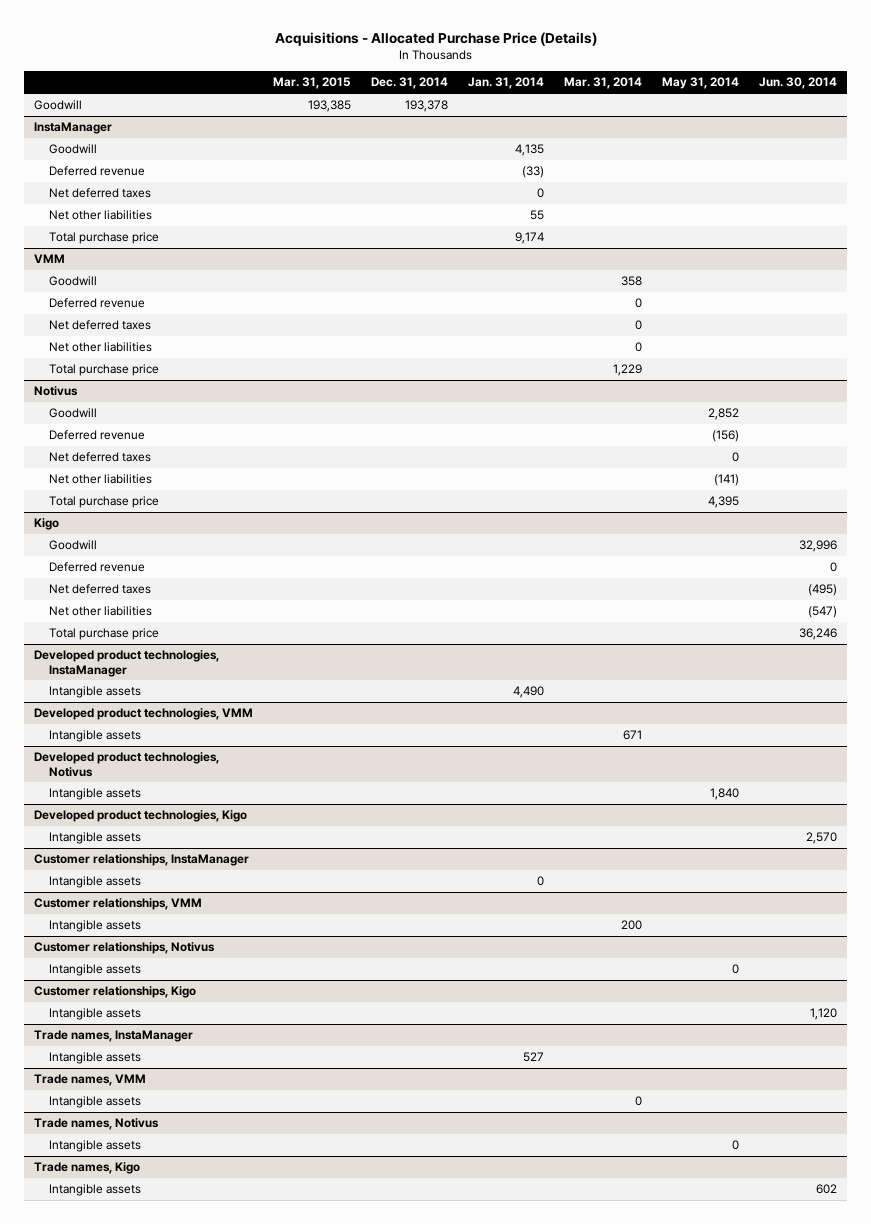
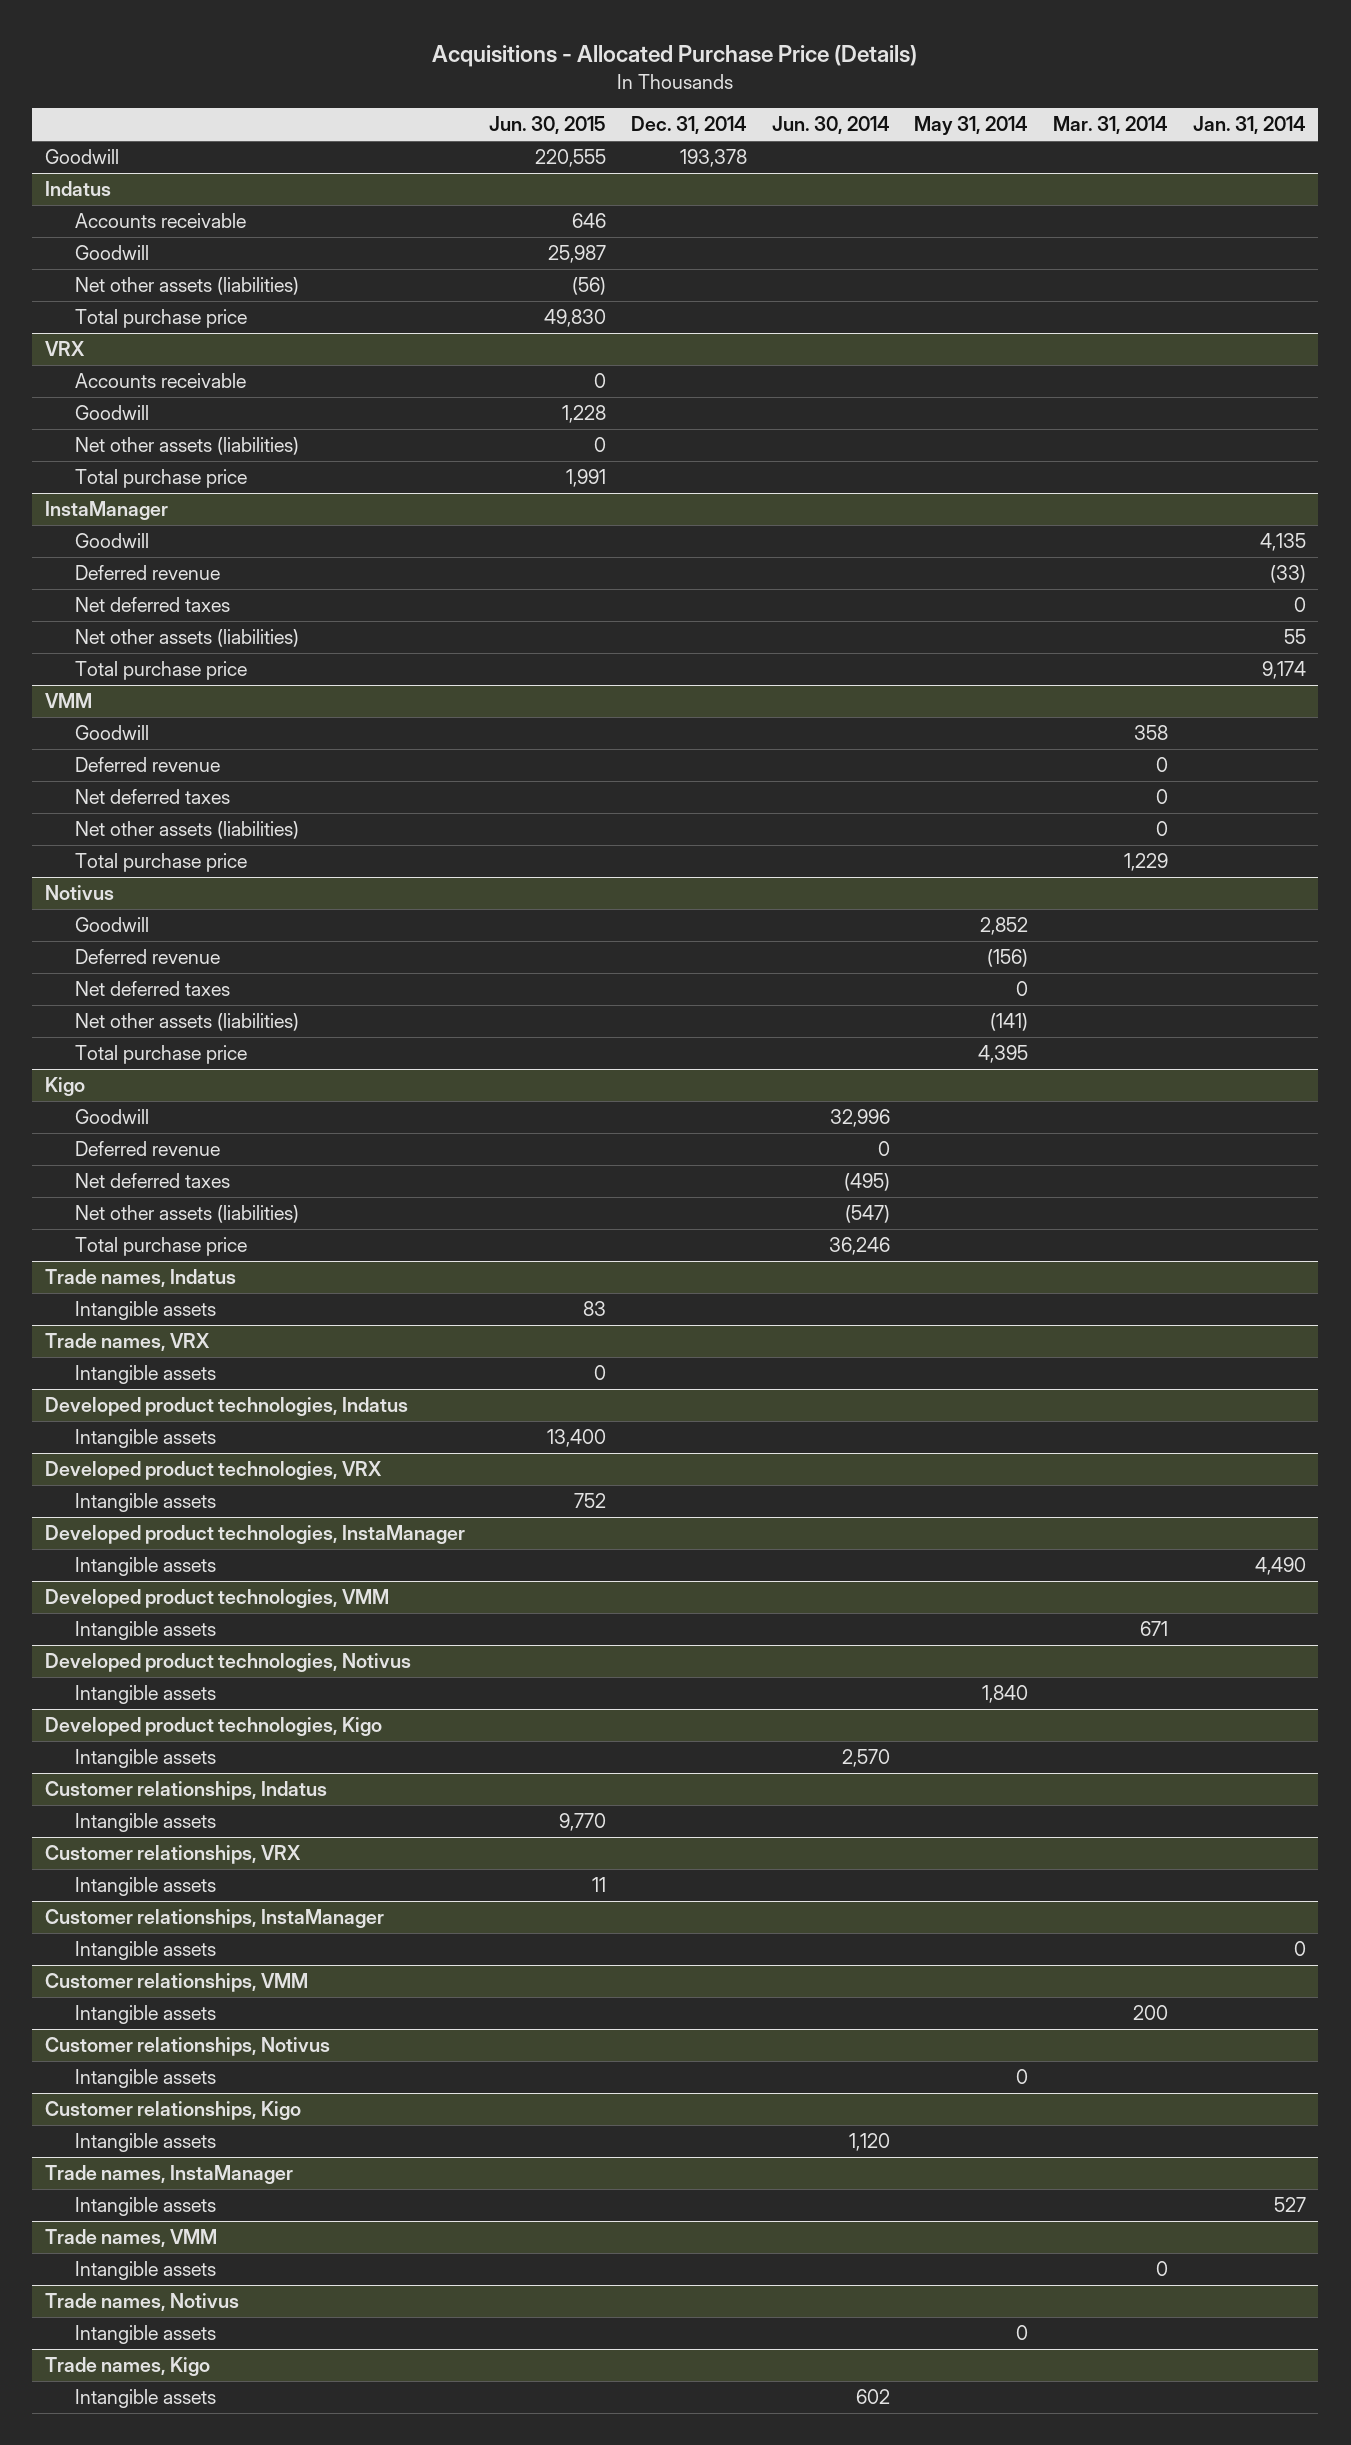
- | Mar. 31, 2015 | Dec. 31, 2014 | Jan. 31, 2014 | Mar. 31, 2014 | May 31, 2014 | Jun. 30, 2014
+ | Jun. 30, 2015 | Dec. 31, 2014 | Jun. 30, 2014 | May 31, 2014 | Mar. 31, 2014 | Jan. 31, 2014
+ Indatus
+ Accounts receivable | 646 | | | | |
+ Goodwill | 25,987 | | | | |
+ Net other assets (liabilities) | (56) | | | | |
+ Total purchase price | 49,830 | | | | |
+ VRX
+ Accounts receivable | 0 | | | | |
+ Goodwill | 1,228 | | | | |
+ Net other assets (liabilities) | 0 | | | | |
+ Total purchase price | 1,991 | | | | |
@ InstaManager
- Net other liabilities | | | 55 | | |
+ Net other assets (liabilities) | | | | | | 55
@ VMM
- Net other liabilities | | | | 0 | |
+ Net other assets (liabilities) | | | | | 0 |
@ Notivus
- Net other liabilities | | | | | (141) |
+ Net other assets (liabilities) | | | | (141) | |
@ Kigo
- Net other liabilities | | | | | | (547)
+ Net other assets (liabilities) | | | (547) | | |
+ Trade names, Indatus
+ Intangible assets | 83 | | | | |
+ Trade names, VRX
+ Intangible assets | 0 | | | | |
+ Developed product technologies, Indatus
+ Intangible assets | 13,400 | | | | |
+ Developed product technologies, VRX
+ Intangible assets | 752 | | | | |
+ Customer relationships, Indatus
+ Intangible assets | 9,770 | | | | |
+ Customer relationships, VRX
+ Intangible assets | 11 | | | | |

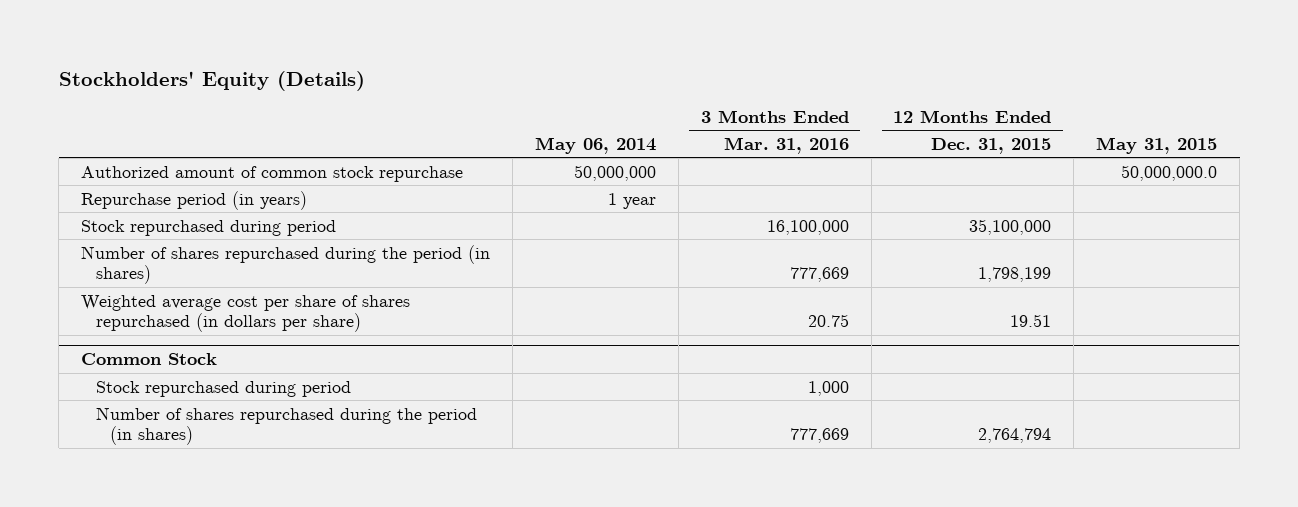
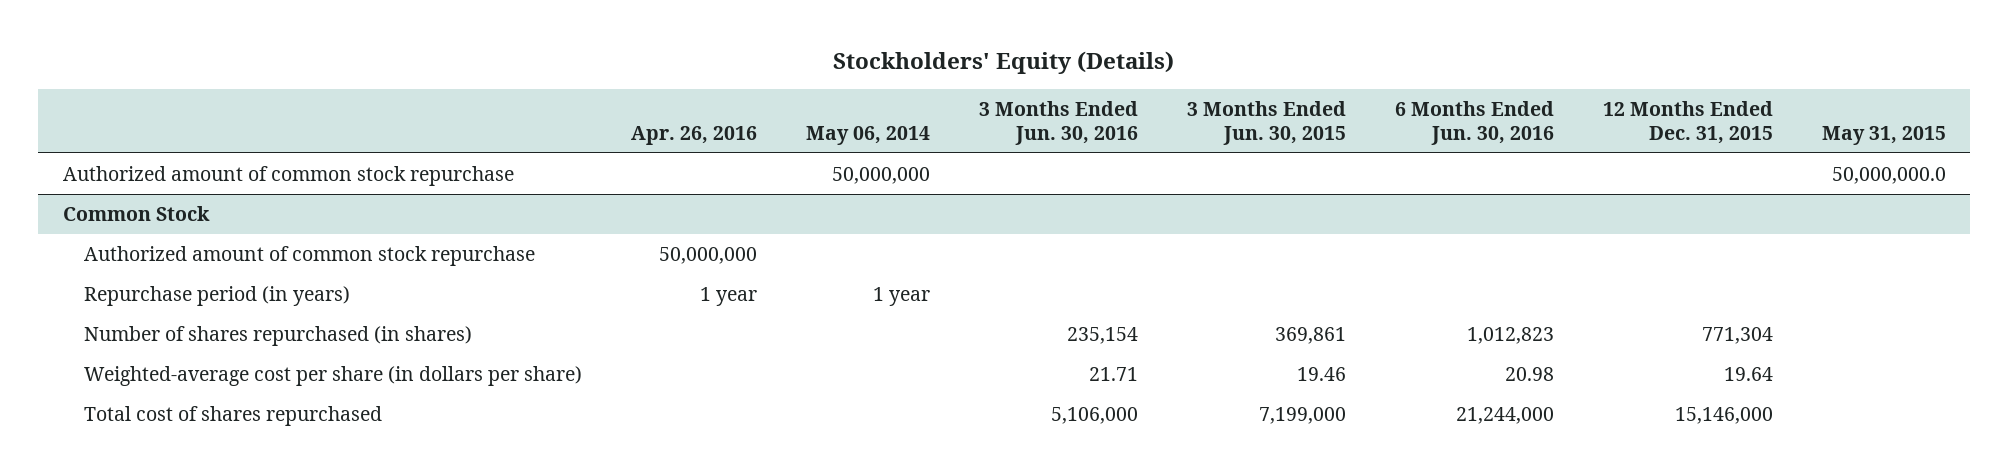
- | May 06, 2014 | 3 Months Ended Mar. 31, 2016 | 12 Months Ended Dec. 31, 2015 | May 31, 2015
+ | Apr. 26, 2016 | May 06, 2014 | 3 Months Ended Jun. 30, 2016 | 3 Months Ended Jun. 30, 2015 | 6 Months Ended Jun. 30, 2016 | 12 Months Ended Dec. 31, 2015 | May 31, 2015
- Repurchase period (in years) | 1 year | | |
- Stock repurchased during period | | 16,100,000 | 35,100,000 |
- Number of shares repurchased during the period (in shares) | | 777,669 | 1,798,199 |
- Weighted average cost per share of shares repurchased (in dollars per share) | | 20.75 | 19.51 |
@ Common Stock
- Stock repurchased during period | | 1,000 | |
- Number of shares repurchased during the period (in shares) | | 777,669 | 2,764,794 |
+ Authorized amount of common stock repurchase | 50,000,000 | | | | | |
+ Repurchase period (in years) | 1 year | 1 year | | | | |
+ Number of shares repurchased (in shares) | | | 235,154 | 369,861 | 1,012,823 | 771,304 |
+ Weighted-average cost per share (in dollars per share) | | | 21.71 | 19.46 | 20.98 | 19.64 |
+ Total cost of shares repurchased | | | 5,106,000 | 7,199,000 | 21,244,000 | 15,146,000 |

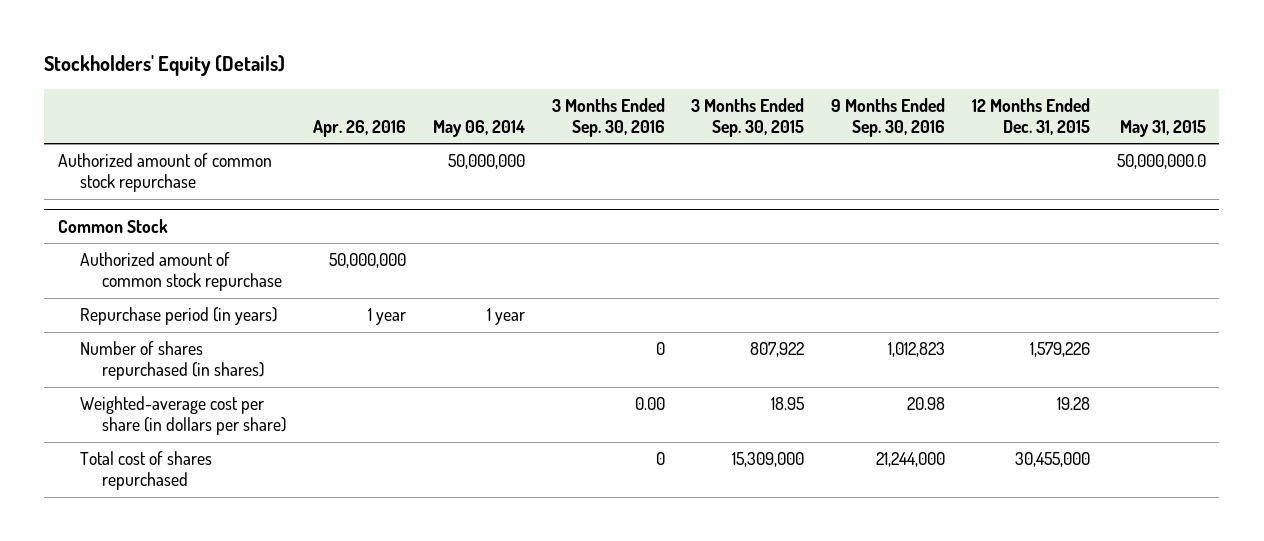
- | Apr. 26, 2016 | May 06, 2014 | 3 Months Ended Jun. 30, 2016 | 3 Months Ended Jun. 30, 2015 | 6 Months Ended Jun. 30, 2016 | 12 Months Ended Dec. 31, 2015 | May 31, 2015
+ | Apr. 26, 2016 | May 06, 2014 | 3 Months Ended Sep. 30, 2016 | 3 Months Ended Sep. 30, 2015 | 9 Months Ended Sep. 30, 2016 | 12 Months Ended Dec. 31, 2015 | May 31, 2015
@ Common Stock
- Number of shares repurchased (in shares) | | | 235,154 | 369,861 | 1,012,823 | 771,304 |
- Weighted-average cost per share (in dollars per share) | | | 21.71 | 19.46 | 20.98 | 19.64 |
- Total cost of shares repurchased | | | 5,106,000 | 7,199,000 | 21,244,000 | 15,146,000 |
+ Number of shares repurchased (in shares) | | | 0 | 807,922 | 1,012,823 | 1,579,226 |
+ Weighted-average cost per share (in dollars per share) | | | 0.00 | 18.95 | 20.98 | 19.28 |
+ Total cost of shares repurchased | | | 0 | 15,309,000 | 21,244,000 | 30,455,000 |

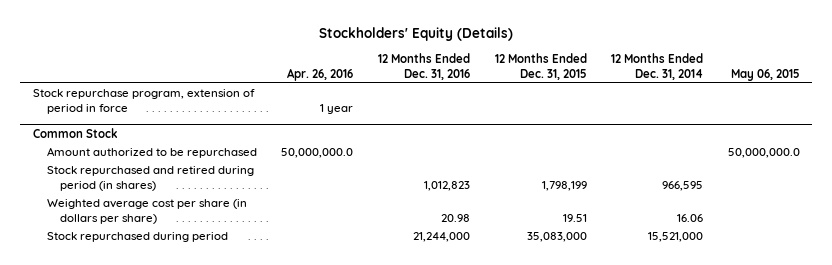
- | Apr. 26, 2016 | May 06, 2014 | 3 Months Ended Sep. 30, 2016 | 3 Months Ended Sep. 30, 2015 | 9 Months Ended Sep. 30, 2016 | 12 Months Ended Dec. 31, 2015 | May 31, 2015
+ | Apr. 26, 2016 | 12 Months Ended Dec. 31, 2016 | 12 Months Ended Dec. 31, 2015 | 12 Months Ended Dec. 31, 2014 | May 06, 2015
- Authorized amount of common stock repurchase | | 50,000,000 | | | | | 50,000,000.0
+ Stock repurchase program, extension of period in force | 1 year | | | |
@ Common Stock
- Authorized amount of common stock repurchase | 50,000,000 | | | | | |
- Repurchase period (in years) | 1 year | 1 year | | | | |
- Number of shares repurchased (in shares) | | | 0 | 807,922 | 1,012,823 | 1,579,226 |
- Weighted-average cost per share (in dollars per share) | | | 0.00 | 18.95 | 20.98 | 19.28 |
- Total cost of shares repurchased | | | 0 | 15,309,000 | 21,244,000 | 30,455,000 |
+ Amount authorized to be repurchased | 50,000,000.0 | | | | 50,000,000.0
+ Stock repurchased and retired during period (in shares) | | 1,012,823 | 1,798,199 | 966,595 |
+ Weighted average cost per share (in dollars per share) | | 20.98 | 19.51 | 16.06 |
+ Stock repurchased during period | | 21,244,000 | 35,083,000 | 15,521,000 |

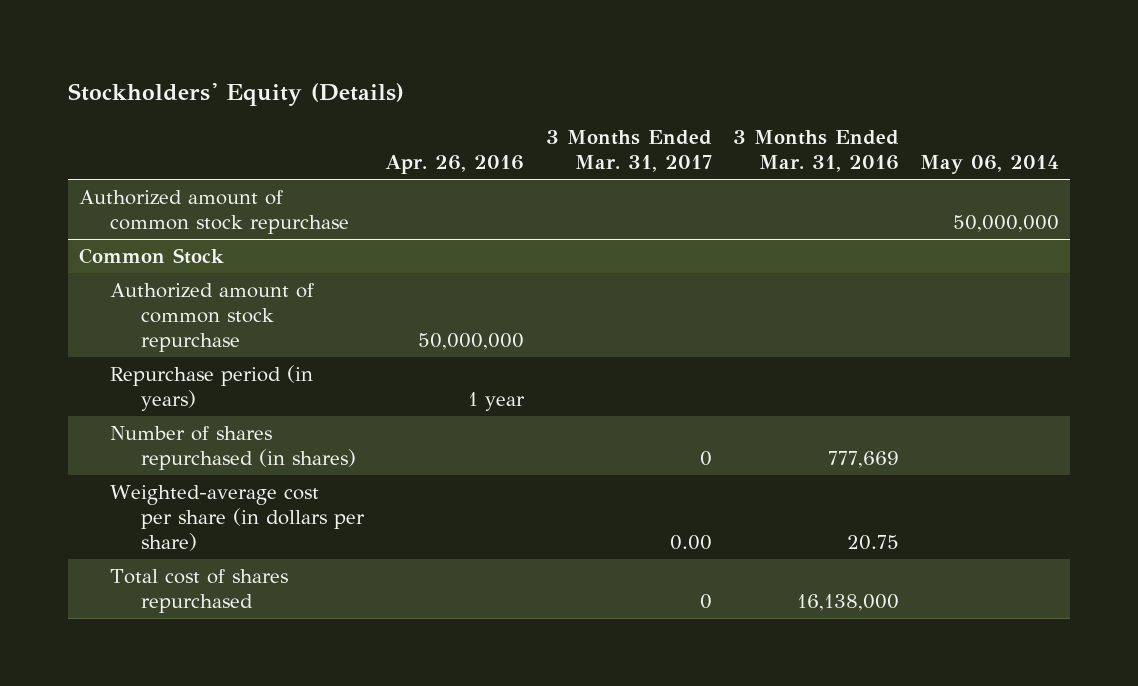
- | Apr. 26, 2016 | 12 Months Ended Dec. 31, 2016 | 12 Months Ended Dec. 31, 2015 | 12 Months Ended Dec. 31, 2014 | May 06, 2015
+ | Apr. 26, 2016 | 3 Months Ended Mar. 31, 2017 | 3 Months Ended Mar. 31, 2016 | May 06, 2014
- Stock repurchase program, extension of period in force | 1 year | | | |
+ Authorized amount of common stock repurchase | | | | 50,000,000
@ Common Stock
- Amount authorized to be repurchased | 50,000,000.0 | | | | 50,000,000.0
- Stock repurchased and retired during period (in shares) | | 1,012,823 | 1,798,199 | 966,595 |
- Weighted average cost per share (in dollars per share) | | 20.98 | 19.51 | 16.06 |
- Stock repurchased during period | | 21,244,000 | 35,083,000 | 15,521,000 |
+ Authorized amount of common stock repurchase | 50,000,000 | | |
+ Repurchase period (in years) | 1 year | | |
+ Number of shares repurchased (in shares) | | 0 | 777,669 |
+ Weighted-average cost per share (in dollars per share) | | 0.00 | 20.75 |
+ Total cost of shares repurchased | | 0 | 16,138,000 |

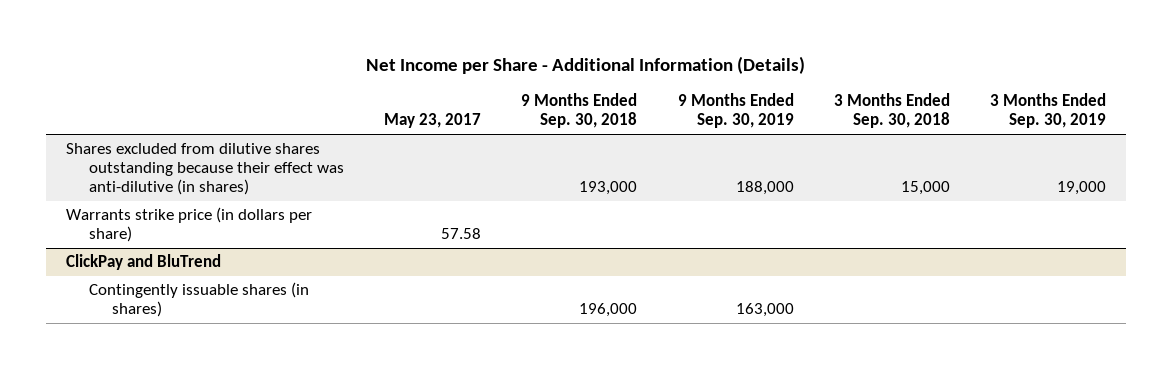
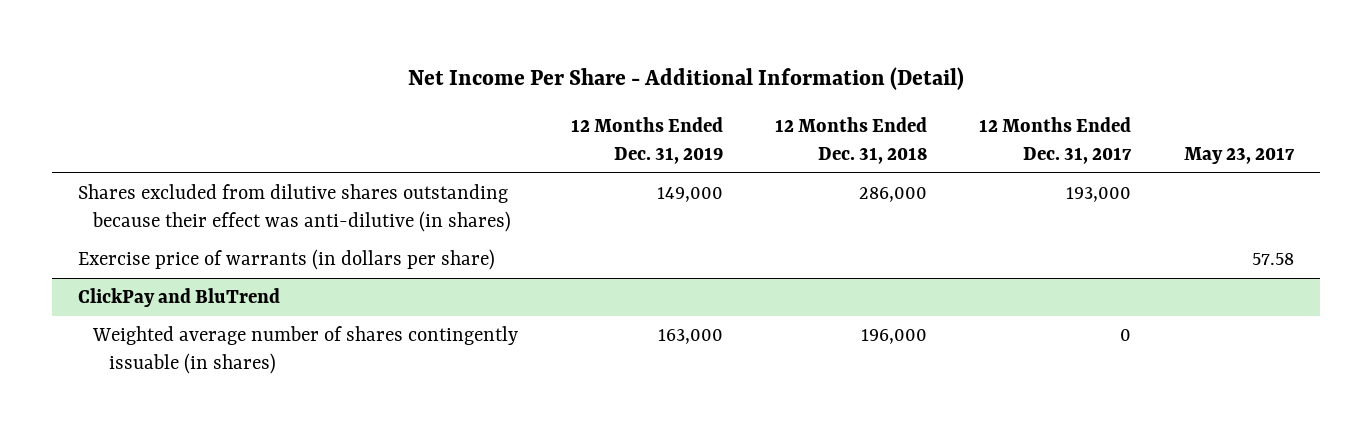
- Net Income per Share - Additional Information (Details)
+ Net Income Per Share - Additional Information (Detail)
- | May 23, 2017 | 9 Months Ended Sep. 30, 2018 | 9 Months Ended Sep. 30, 2019 | 3 Months Ended Sep. 30, 2018 | 3 Months Ended Sep. 30, 2019
+ | 12 Months Ended Dec. 31, 2019 | 12 Months Ended Dec. 31, 2018 | 12 Months Ended Dec. 31, 2017 | May 23, 2017
- Warrants strike price (in dollars per share) | 57.58 | | | |
+ Exercise price of warrants (in dollars per share) | | | | 57.58
@ ClickPay and BluTrend
- Contingently issuable shares (in shares) | | 196,000 | 163,000 | |
+ Weighted average number of shares contingently issuable (in shares) | 163,000 | 196,000 | 0 |

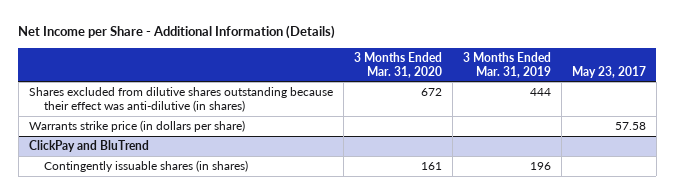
- Net Income Per Share - Additional Information (Detail)
+ Net Income per Share - Additional Information (Details)
- | 12 Months Ended Dec. 31, 2019 | 12 Months Ended Dec. 31, 2018 | 12 Months Ended Dec. 31, 2017 | May 23, 2017
+ | 3 Months Ended Mar. 31, 2020 | 3 Months Ended Mar. 31, 2019 | May 23, 2017
- Exercise price of warrants (in dollars per share) | | | | 57.58
+ Warrants strike price (in dollars per share) | | | 57.58
@ ClickPay and BluTrend
- Weighted average number of shares contingently issuable (in shares) | 163,000 | 196,000 | 0 |
+ Contingently issuable shares (in shares) | 161 | 196 |

